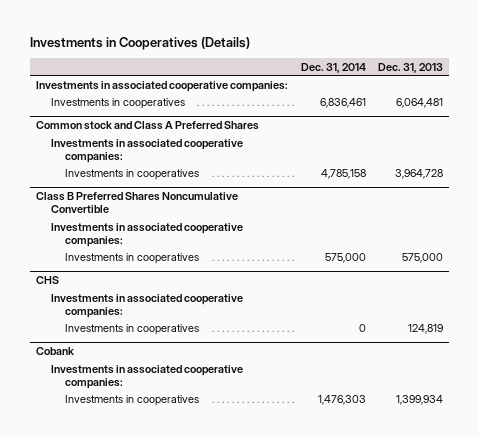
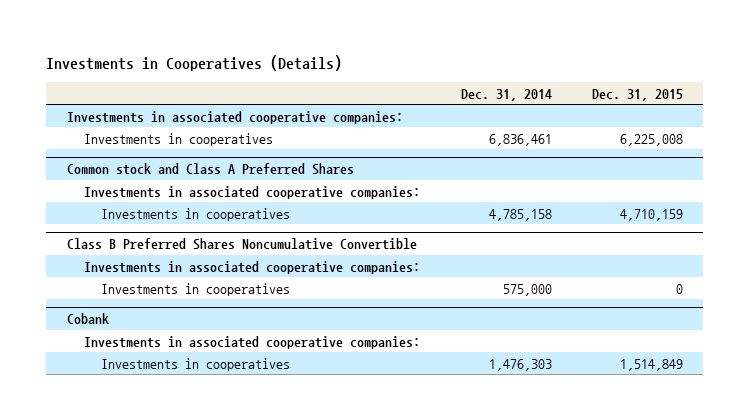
- | Dec. 31, 2014 | Dec. 31, 2013
+ | Dec. 31, 2014 | Dec. 31, 2015
- CHS
- Investments in associated cooperative companies:
- Investments in cooperatives | 0 | 124,819

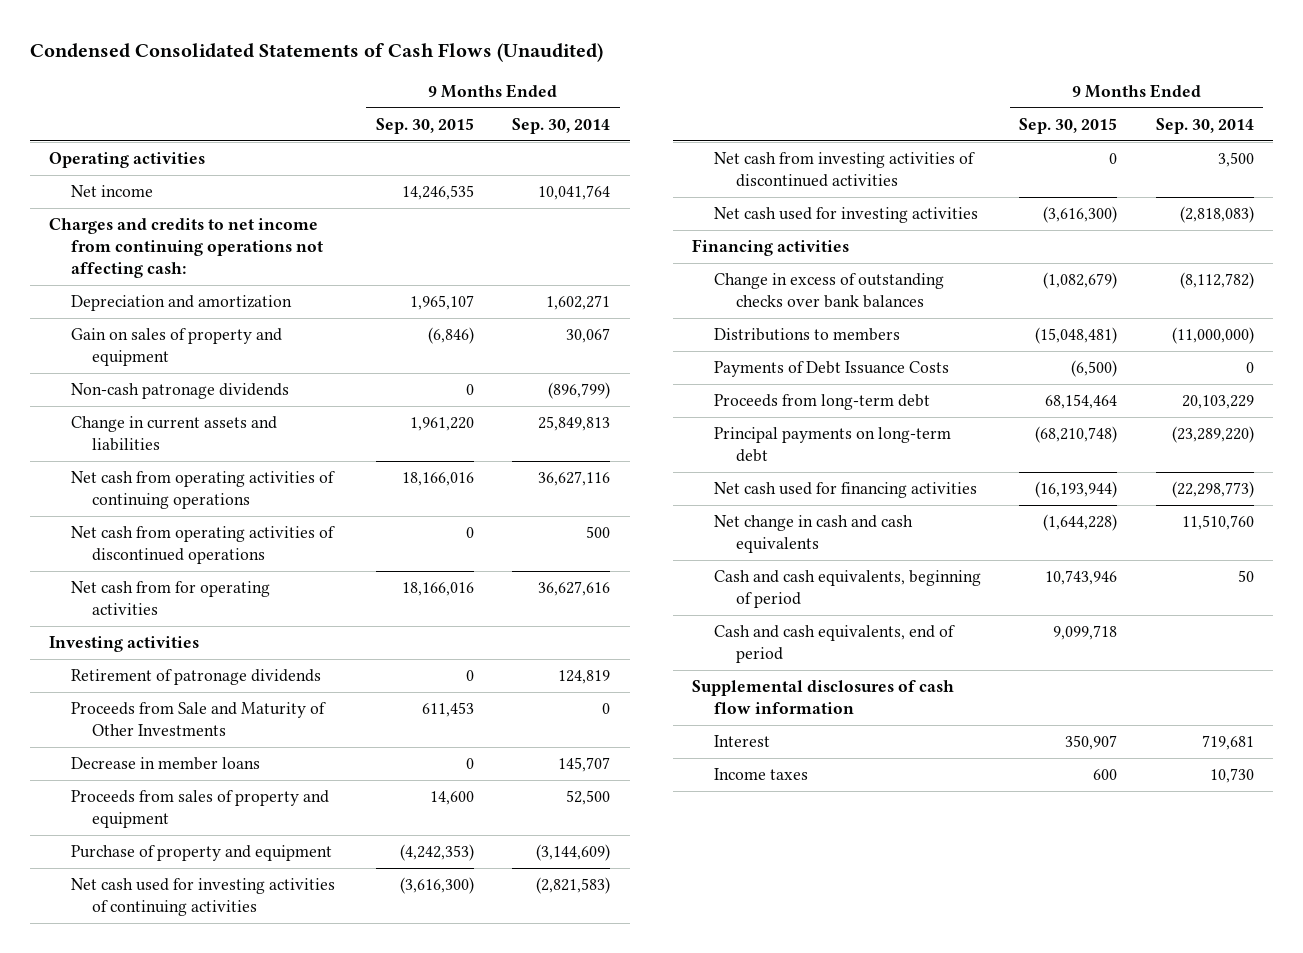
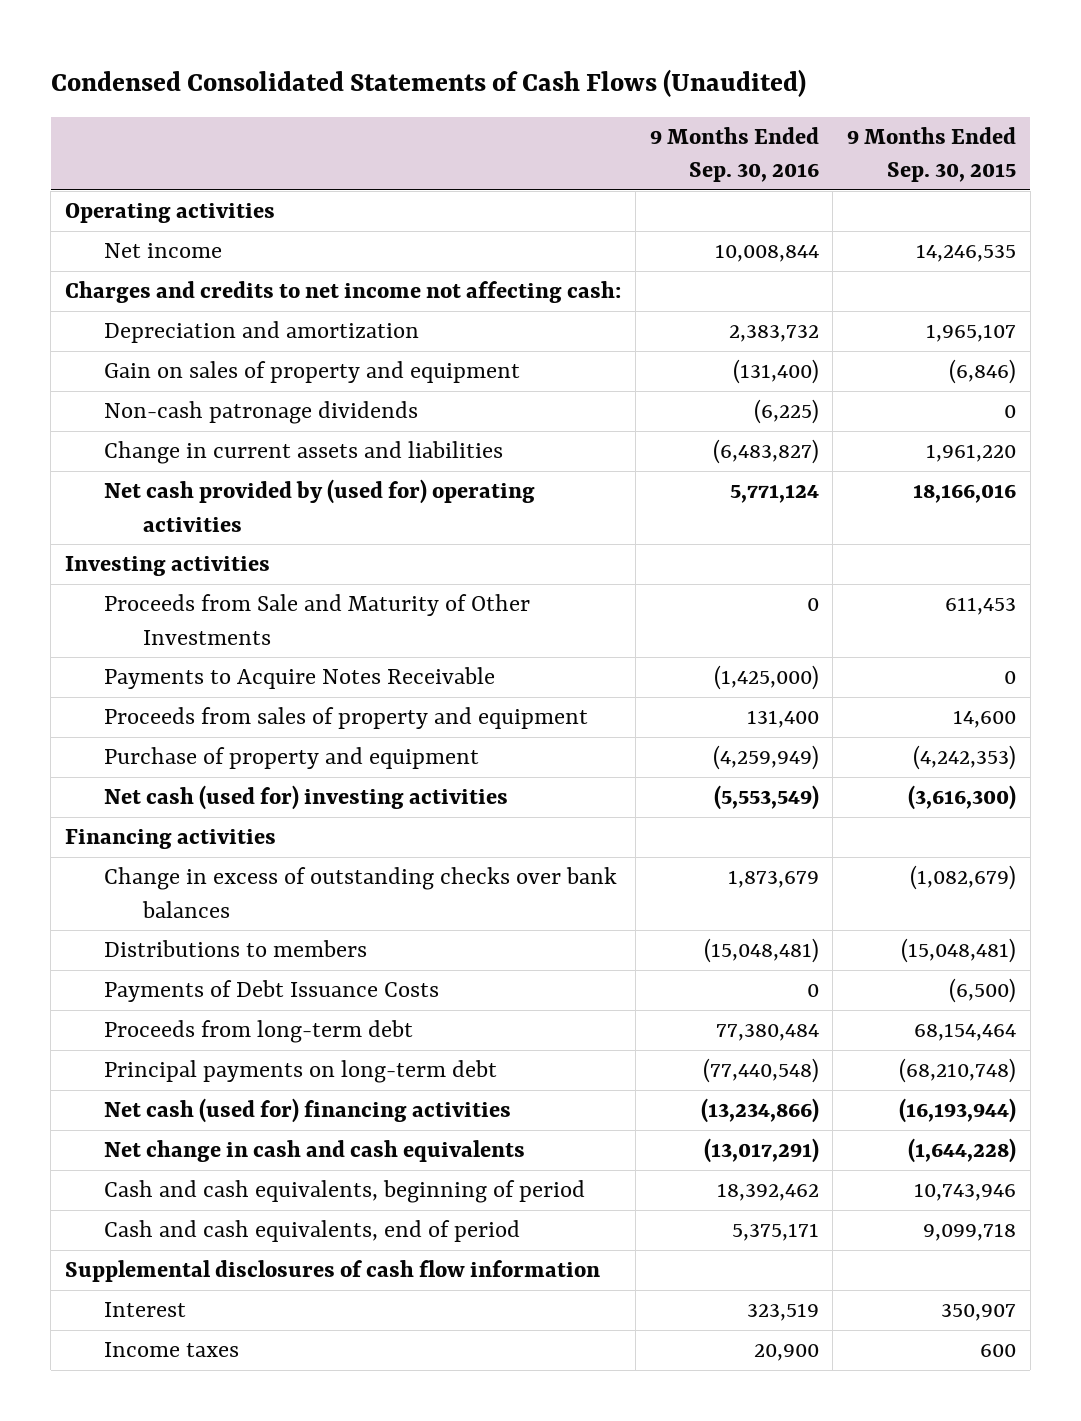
- | 9 Months Ended Sep. 30, 2015 | 9 Months Ended Sep. 30, 2014
+ | 9 Months Ended Sep. 30, 2016 | 9 Months Ended Sep. 30, 2015
- Charges and credits to net income from continuing operations not affecting cash:
+ Charges and credits to net income not affecting cash:
- Net cash from operating activities of continuing operations | 18,166,016 | 36,627,116
- Net cash from operating activities of discontinued operations | 0 | 500
- Net cash from for operating activities | 18,166,016 | 36,627,616
+ Net cash provided by (used for) operating activities | 5,771,124 | 18,166,016
- Retirement of patronage dividends | 0 | 124,819
- Decrease in member loans | 0 | 145,707
+ Payments to Acquire Notes Receivable | (1,425,000) | 0
- Net cash used for investing activities of continuing activities | (3,616,300) | (2,821,583)
- Net cash from investing activities of discontinued activities | 0 | 3,500
- Net cash used for investing activities | (3,616,300) | (2,818,083)
+ Net cash (used for) investing activities | (5,553,549) | (3,616,300)
- Net cash used for financing activities | (16,193,944) | (22,298,773)
+ Net cash (used for) financing activities | (13,234,866) | (16,193,944)

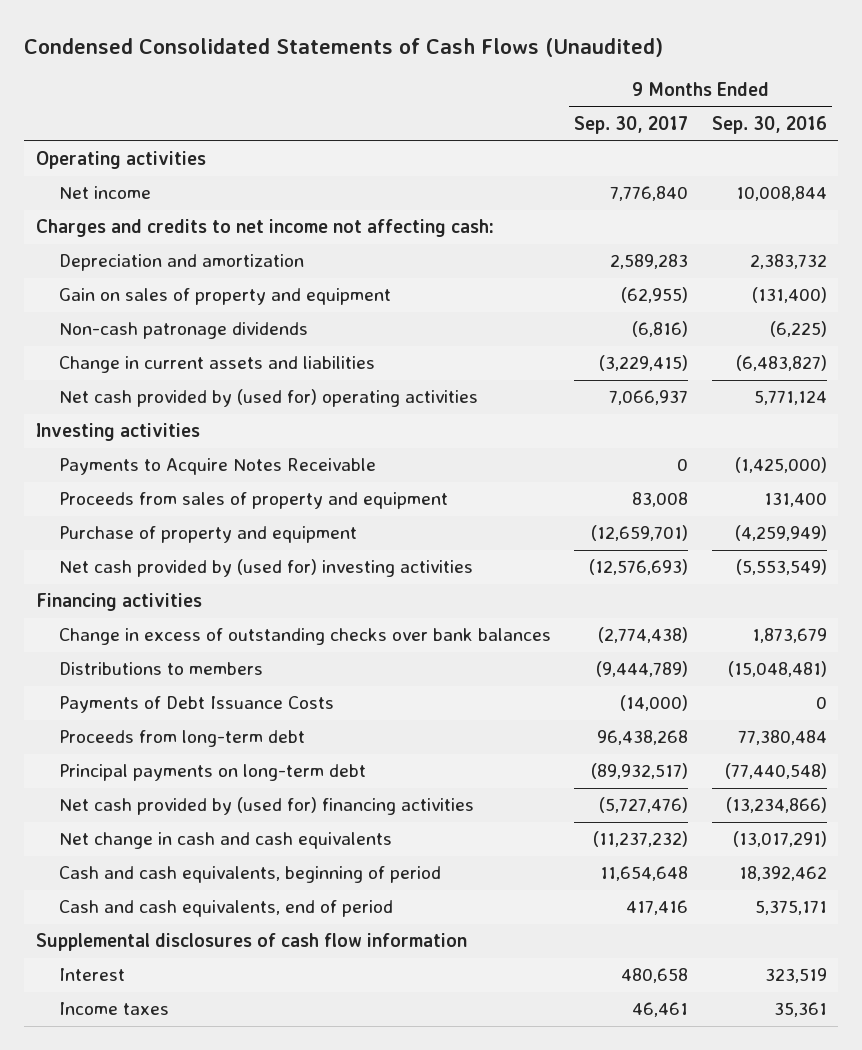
- | 9 Months Ended Sep. 30, 2016 | 9 Months Ended Sep. 30, 2015
+ | 9 Months Ended Sep. 30, 2017 | 9 Months Ended Sep. 30, 2016
- Proceeds from Sale and Maturity of Other Investments | 0 | 611,453
- Net cash (used for) investing activities | (5,553,549) | (3,616,300)
+ Net cash provided by (used for) investing activities | (12,576,693) | (5,553,549)
- Net cash (used for) financing activities | (13,234,866) | (16,193,944)
+ Net cash provided by (used for) financing activities | (5,727,476) | (13,234,866)
- Income taxes | 20,900 | 600
+ Income taxes | 46,461 | 35,361

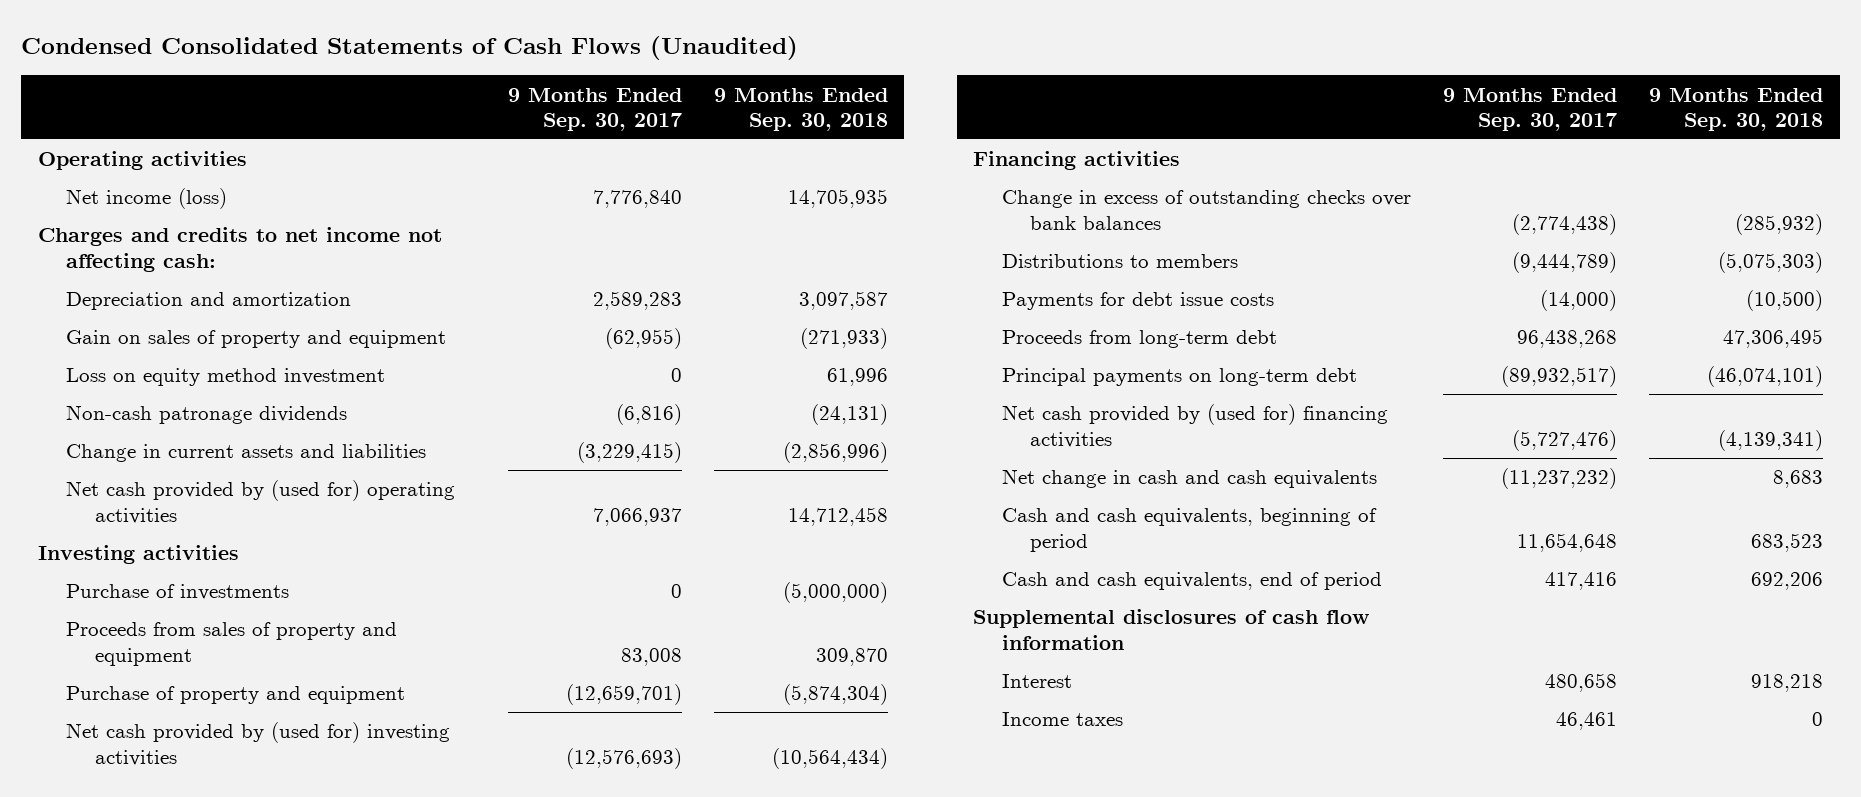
- | 9 Months Ended Sep. 30, 2017 | 9 Months Ended Sep. 30, 2016
+ | 9 Months Ended Sep. 30, 2017 | 9 Months Ended Sep. 30, 2018
- Net income | 7,776,840 | 10,008,844
+ Net income (loss) | 7,776,840 | 14,705,935
+ Loss on equity method investment | 0 | 61,996
- Payments to Acquire Notes Receivable | 0 | (1,425,000)
+ Purchase of investments | 0 | (5,000,000)
- Payments of Debt Issuance Costs | (14,000) | 0
+ Payments for debt issue costs | (14,000) | (10,500)

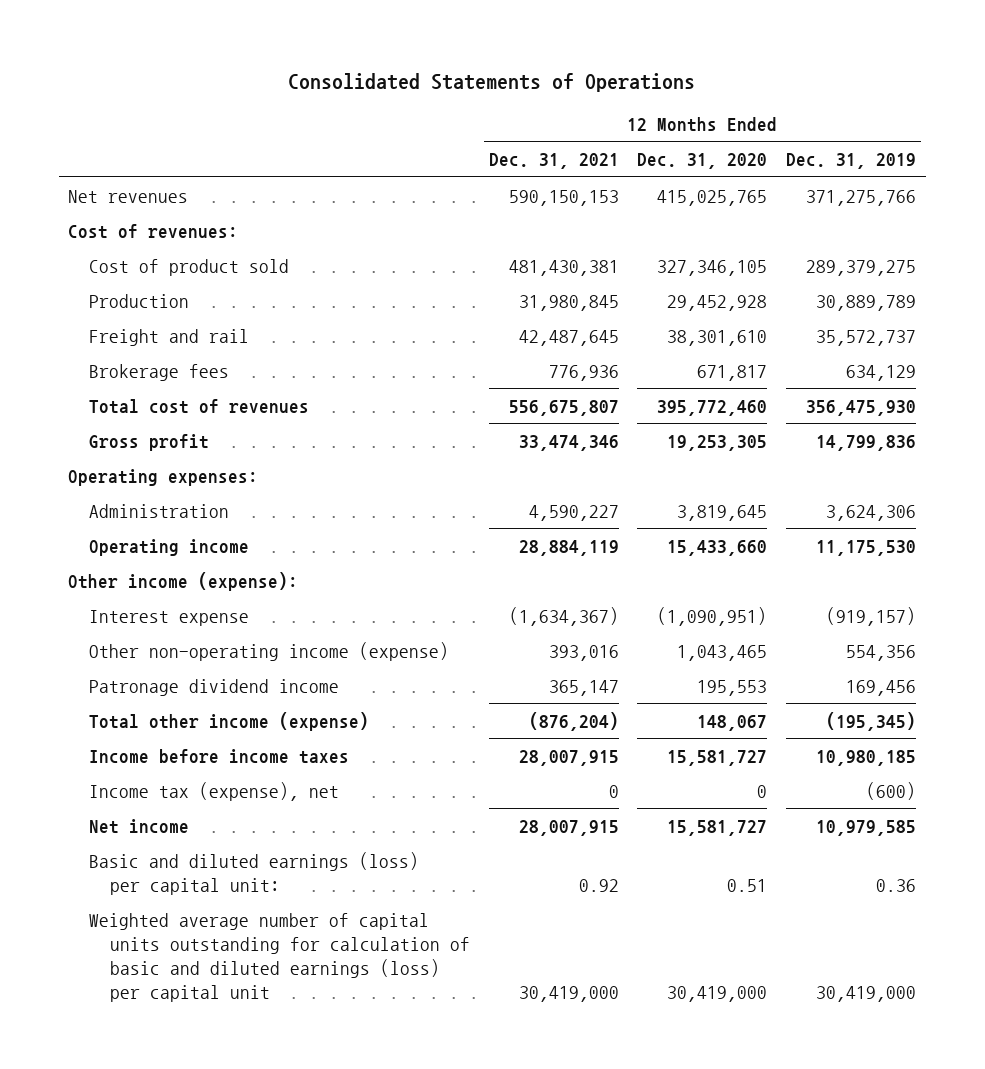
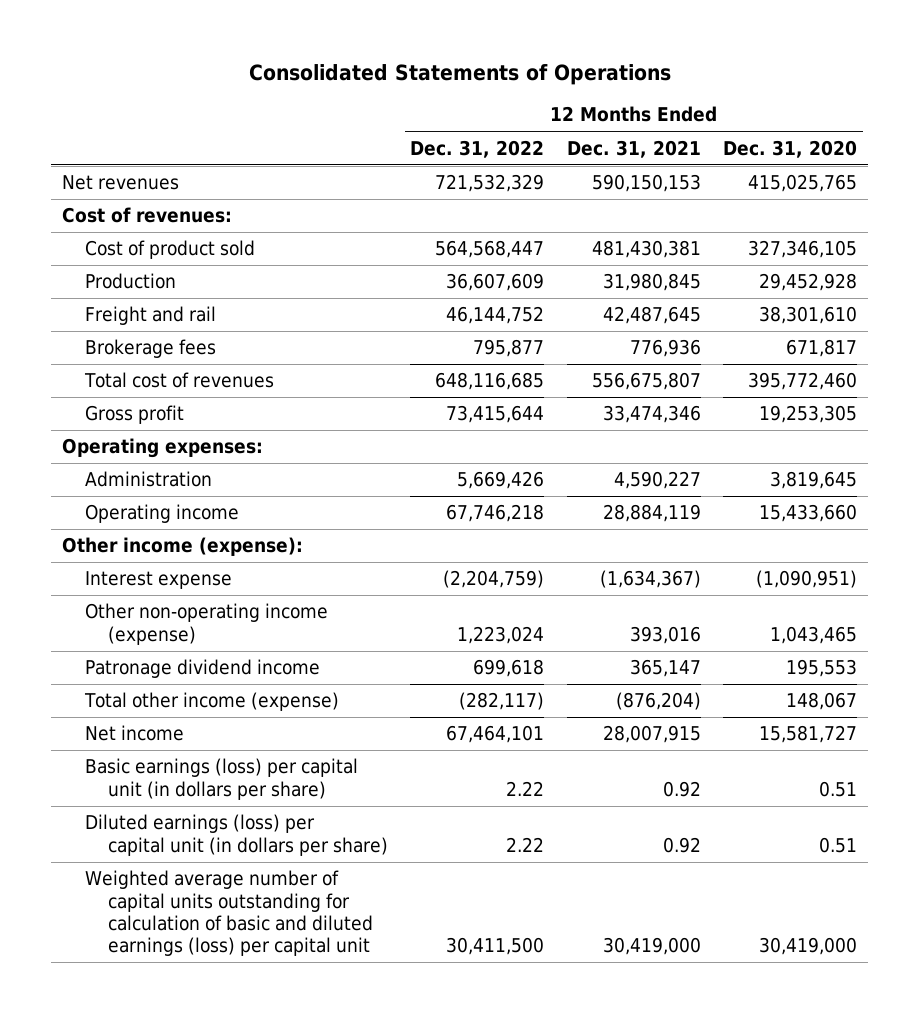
- | 12 Months Ended Dec. 31, 2021 | 12 Months Ended Dec. 31, 2020 | 12 Months Ended Dec. 31, 2019
+ | 12 Months Ended Dec. 31, 2022 | 12 Months Ended Dec. 31, 2021 | 12 Months Ended Dec. 31, 2020
- Income before income taxes | 28,007,915 | 15,581,727 | 10,980,185
- Income tax (expense), net | 0 | 0 | (600)
- Basic and diluted earnings (loss) per capital unit: | 0.92 | 0.51 | 0.36
+ Basic earnings (loss) per capital unit (in dollars per share) | 2.22 | 0.92 | 0.51
+ Diluted earnings (loss) per capital unit (in dollars per share) | 2.22 | 0.92 | 0.51

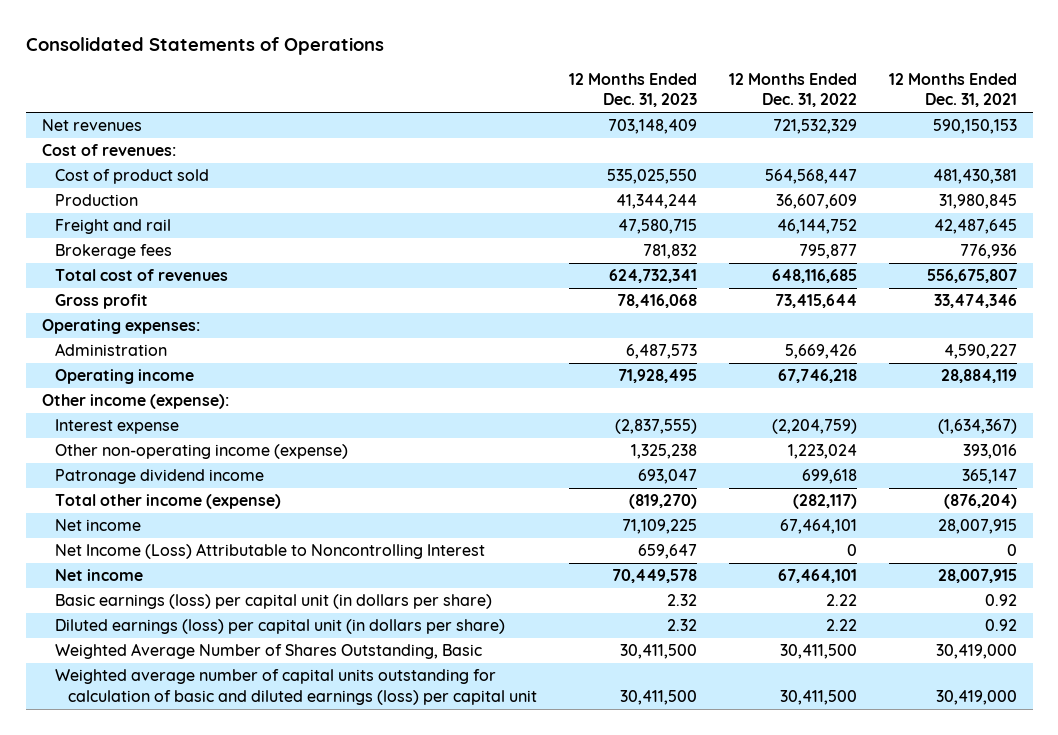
- | 12 Months Ended Dec. 31, 2022 | 12 Months Ended Dec. 31, 2021 | 12 Months Ended Dec. 31, 2020
+ | 12 Months Ended Dec. 31, 2023 | 12 Months Ended Dec. 31, 2022 | 12 Months Ended Dec. 31, 2021
+ Net Income (Loss) Attributable to Noncontrolling Interest | 659,647 | 0 | 0
+ Net income | 70,449,578 | 67,464,101 | 28,007,915
+ Weighted Average Number of Shares Outstanding, Basic | 30,411,500 | 30,411,500 | 30,419,000

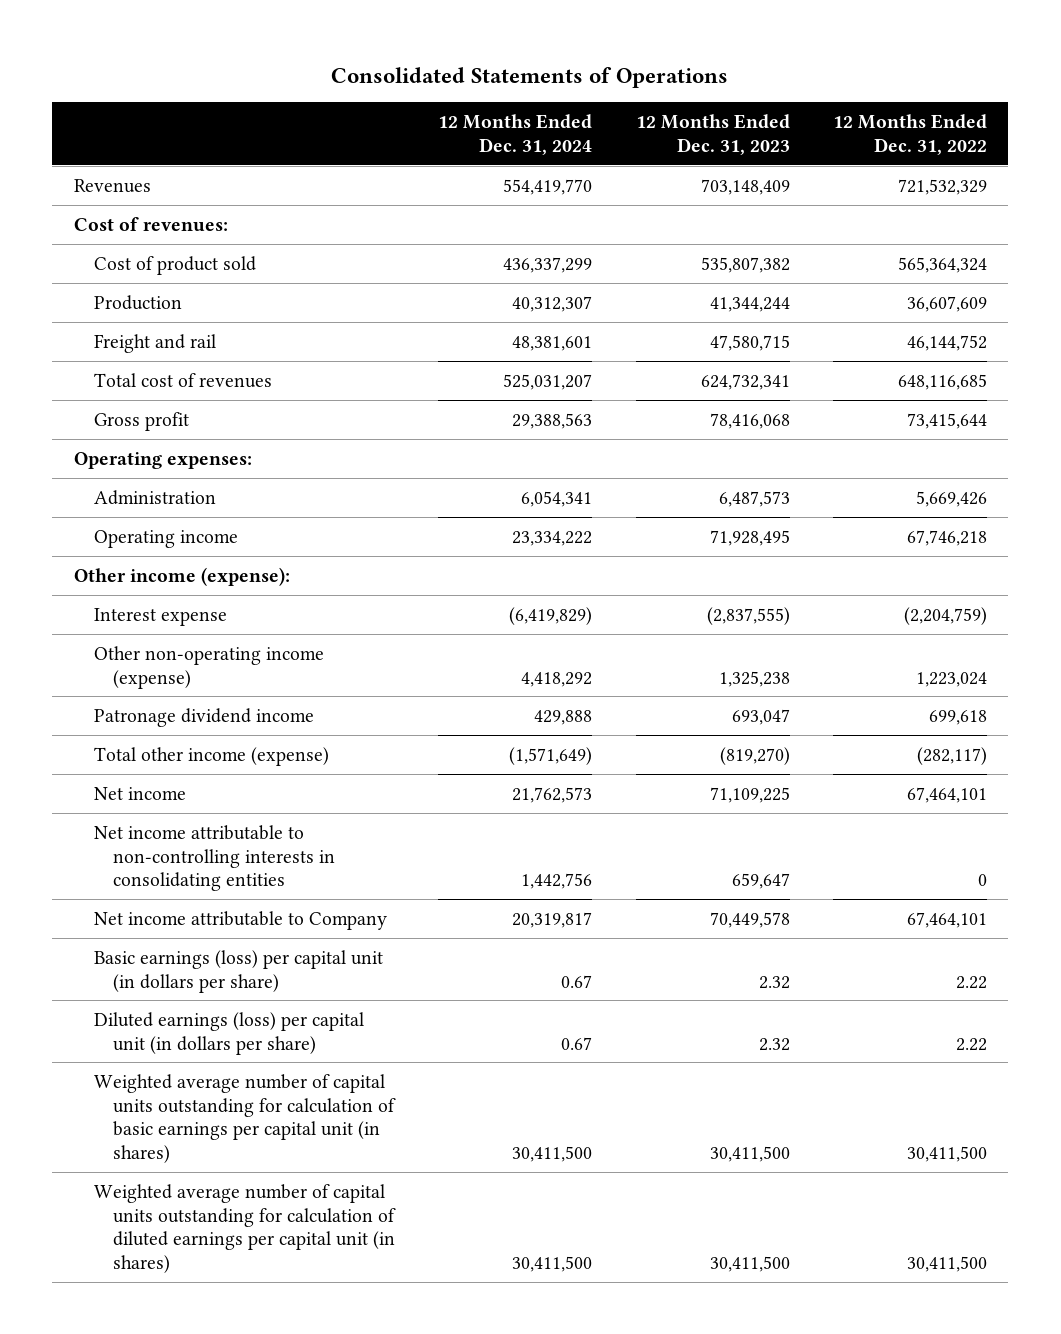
- | 12 Months Ended Dec. 31, 2023 | 12 Months Ended Dec. 31, 2022 | 12 Months Ended Dec. 31, 2021
+ | 12 Months Ended Dec. 31, 2024 | 12 Months Ended Dec. 31, 2023 | 12 Months Ended Dec. 31, 2022
- Net revenues | 703,148,409 | 721,532,329 | 590,150,153
+ Revenues | 554,419,770 | 703,148,409 | 721,532,329
- Cost of product sold | 535,025,550 | 564,568,447 | 481,430,381
+ Cost of product sold | 436,337,299 | 535,807,382 | 565,364,324
- Brokerage fees | 781,832 | 795,877 | 776,936
- Net Income (Loss) Attributable to Noncontrolling Interest | 659,647 | 0 | 0
- Net income | 70,449,578 | 67,464,101 | 28,007,915
+ Net income attributable to non-controlling interests in consolidating entities | 1,442,756 | 659,647 | 0
+ Net income attributable to Company | 20,319,817 | 70,449,578 | 67,464,101
- Weighted Average Number of Shares Outstanding, Basic | 30,411,500 | 30,411,500 | 30,419,000
- Weighted average number of capital units outstanding for calculation of basic and diluted earnings (loss) per capital unit | 30,411,500 | 30,411,500 | 30,419,000
+ Weighted average number of capital units outstanding for calculation of basic earnings per capital unit (in shares) | 30,411,500 | 30,411,500 | 30,411,500
+ Weighted average number of capital units outstanding for calculation of diluted earnings per capital unit (in shares) | 30,411,500 | 30,411,500 | 30,411,500

